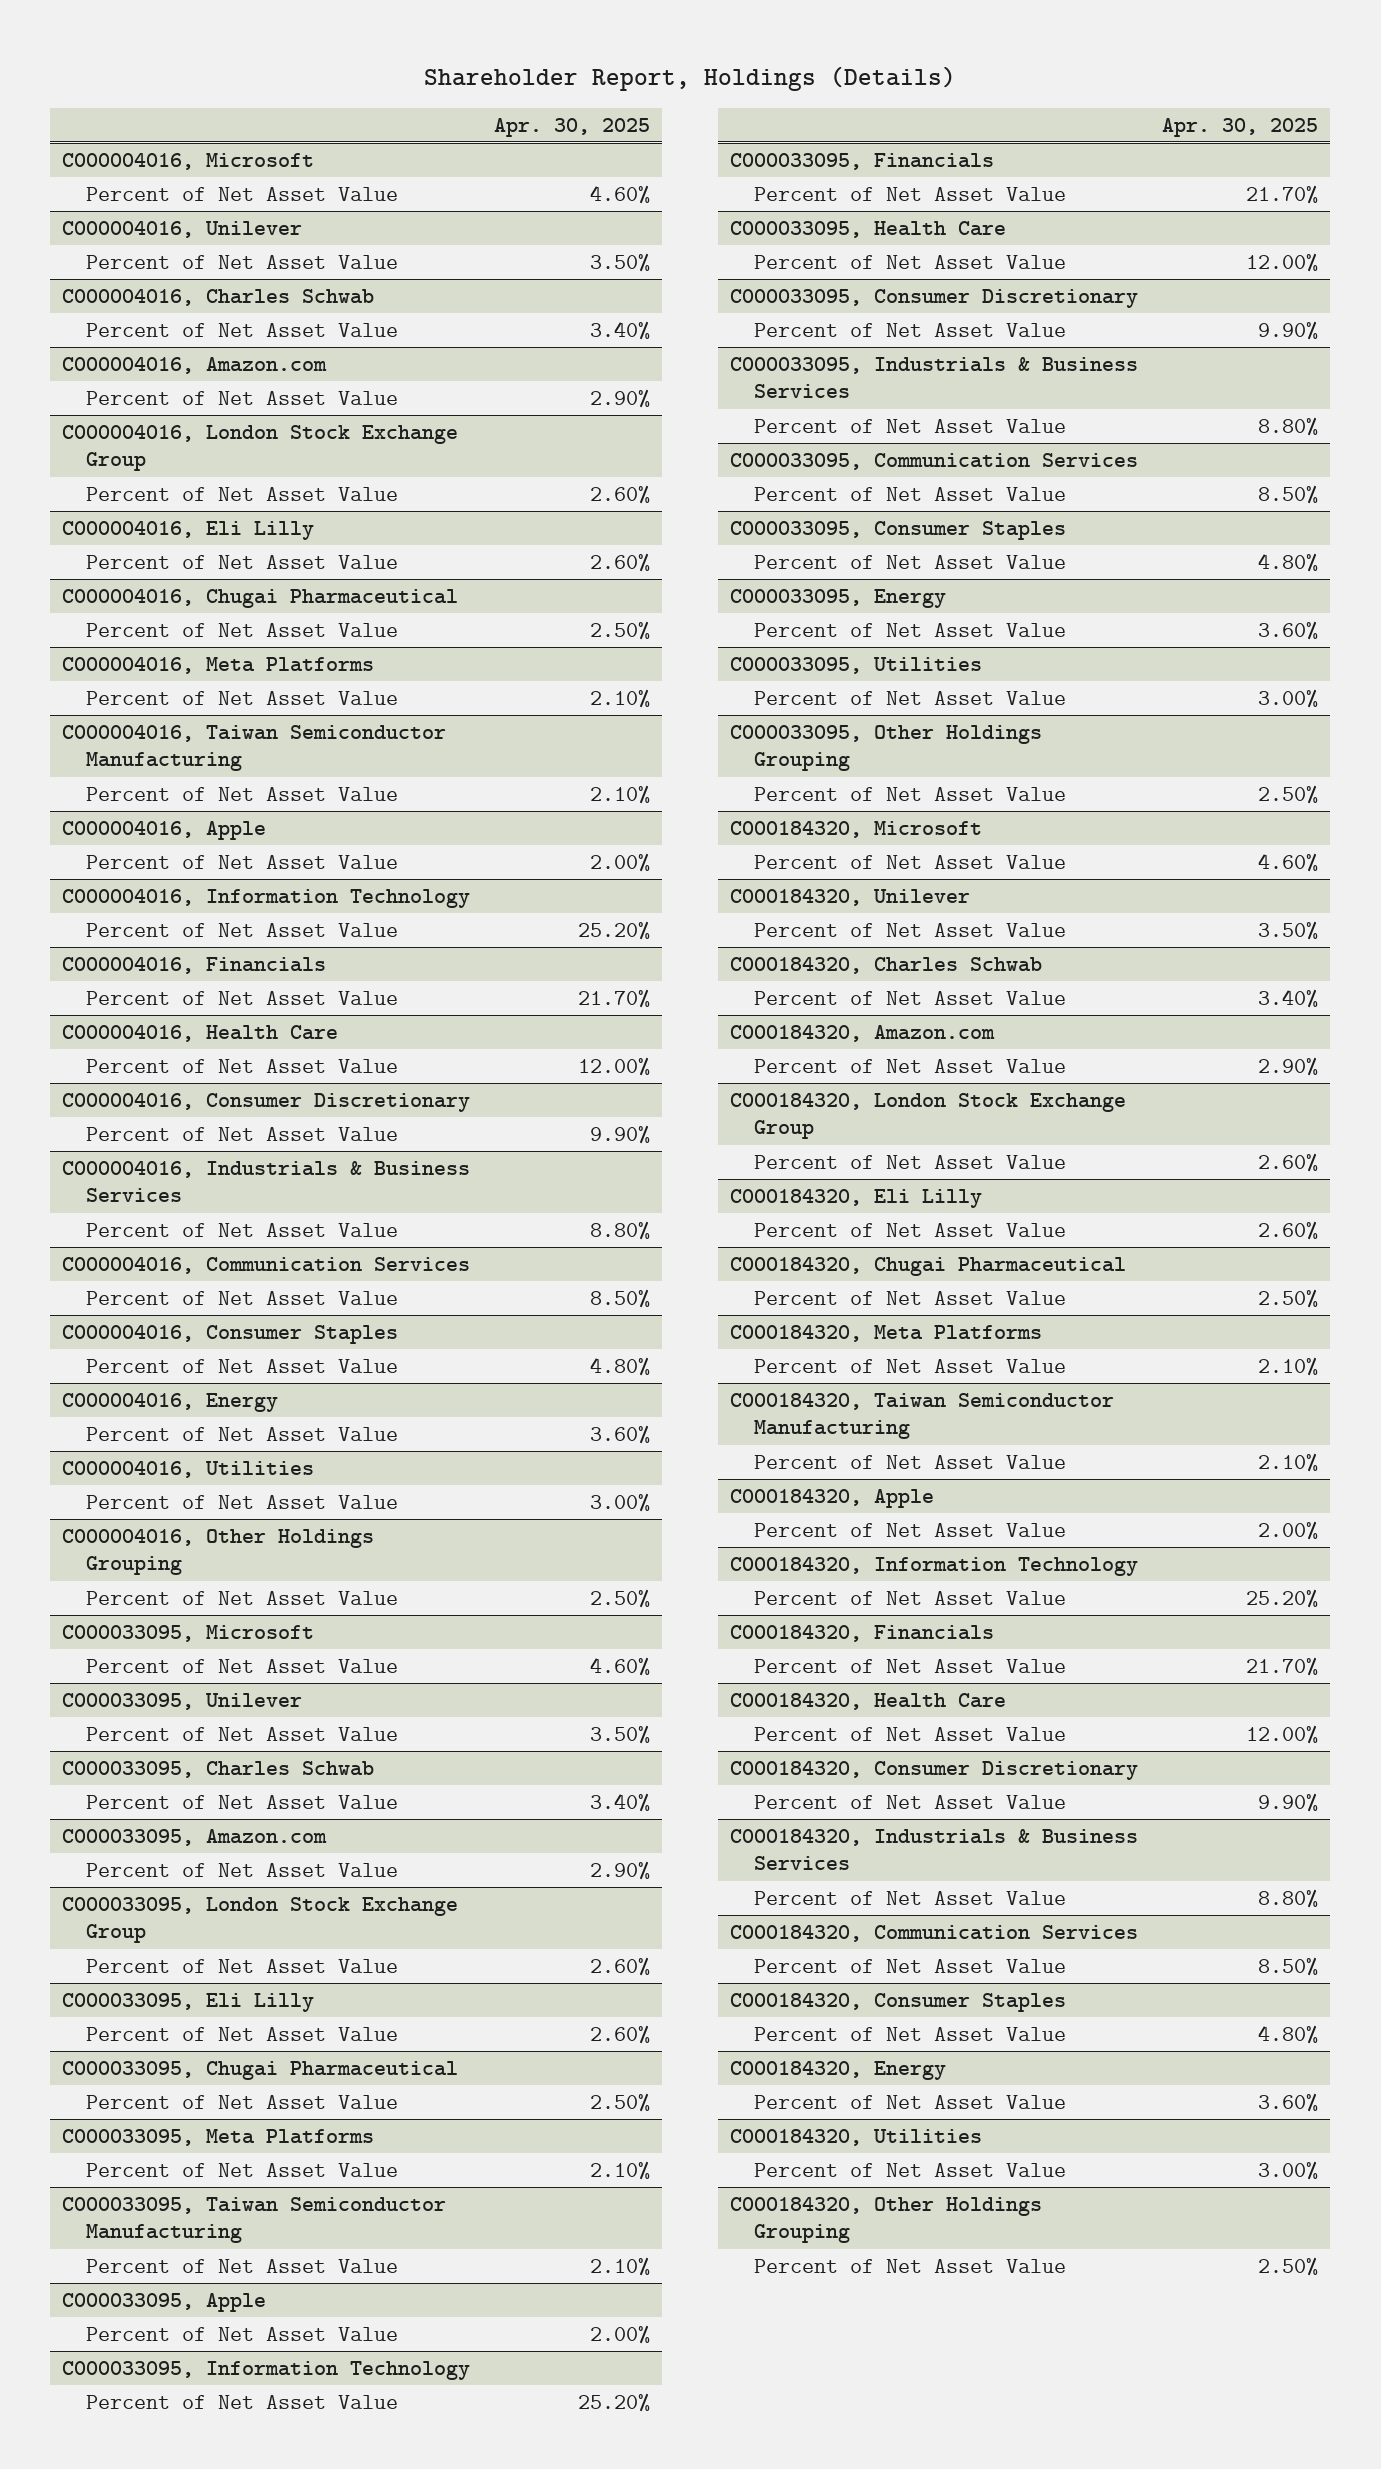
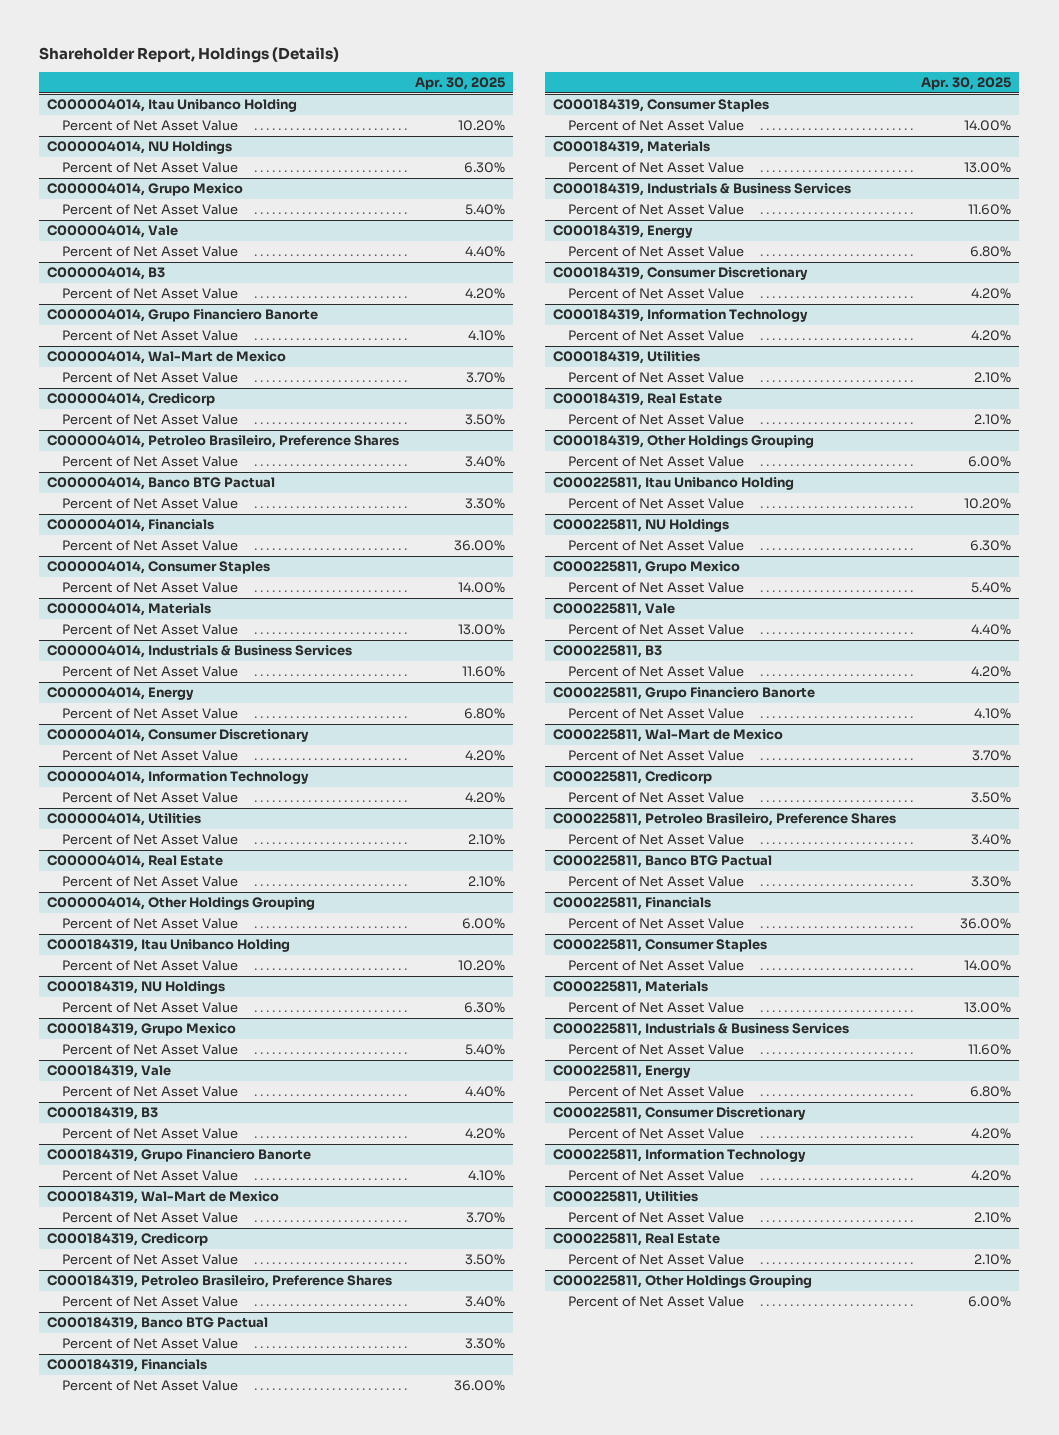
- C000004016, Microsoft
- Percent of Net Asset Value | 4.60%
- C000004016, Unilever
+ C000004014, Itau Unibanco Holding
+ Percent of Net Asset Value | 10.20%
+ C000004014, NU Holdings
+ Percent of Net Asset Value | 6.30%
+ C000004014, Grupo Mexico
+ Percent of Net Asset Value | 5.40%
+ C000004014, Vale
+ Percent of Net Asset Value | 4.40%
+ C000004014, B3
+ Percent of Net Asset Value | 4.20%
+ C000004014, Grupo Financiero Banorte
+ Percent of Net Asset Value | 4.10%
+ C000004014, Wal-Mart de Mexico
+ Percent of Net Asset Value | 3.70%
+ C000004014, Credicorp
- C000004016, Charles Schwab
+ C000004014, Petroleo Brasileiro, Preference Shares
- C000004016, Amazon.com
- Percent of Net Asset Value | 2.90%
- C000004016, London Stock Exchange Group
- Percent of Net Asset Value | 2.60%
- C000004016, Eli Lilly
- Percent of Net Asset Value | 2.60%
- C000004016, Chugai Pharmaceutical
- Percent of Net Asset Value | 2.50%
- C000004016, Meta Platforms
+ C000004014, Banco BTG Pactual
+ Percent of Net Asset Value | 3.30%
+ C000004014, Financials
+ Percent of Net Asset Value | 36.00%
+ C000004014, Consumer Staples
+ Percent of Net Asset Value | 14.00%
+ C000004014, Materials
+ Percent of Net Asset Value | 13.00%
+ C000004014, Industrials & Business Services
+ Percent of Net Asset Value | 11.60%
+ C000004014, Energy
+ Percent of Net Asset Value | 6.80%
+ C000004014, Consumer Discretionary
+ Percent of Net Asset Value | 4.20%
+ C000004014, Information Technology
+ Percent of Net Asset Value | 4.20%
+ C000004014, Utilities
- C000004016, Taiwan Semiconductor Manufacturing
+ C000004014, Real Estate
- C000004016, Apple
- Percent of Net Asset Value | 2.00%
- C000004016, Information Technology
- Percent of Net Asset Value | 25.20%
- C000004016, Financials
- Percent of Net Asset Value | 21.70%
- C000004016, Health Care
- Percent of Net Asset Value | 12.00%
- C000004016, Consumer Discretionary
- Percent of Net Asset Value | 9.90%
- C000004016, Industrials & Business Services
- Percent of Net Asset Value | 8.80%
- C000004016, Communication Services
- Percent of Net Asset Value | 8.50%
- C000004016, Consumer Staples
- Percent of Net Asset Value | 4.80%
- C000004016, Energy
- Percent of Net Asset Value | 3.60%
- C000004016, Utilities
- Percent of Net Asset Value | 3.00%
- C000004016, Other Holdings Grouping
- Percent of Net Asset Value | 2.50%
- C000033095, Microsoft
- Percent of Net Asset Value | 4.60%
- C000033095, Unilever
+ C000004014, Other Holdings Grouping
+ Percent of Net Asset Value | 6.00%
+ C000184319, Itau Unibanco Holding
+ Percent of Net Asset Value | 10.20%
+ C000184319, NU Holdings
+ Percent of Net Asset Value | 6.30%
+ C000184319, Grupo Mexico
+ Percent of Net Asset Value | 5.40%
+ C000184319, Vale
+ Percent of Net Asset Value | 4.40%
+ C000184319, B3
+ Percent of Net Asset Value | 4.20%
+ C000184319, Grupo Financiero Banorte
+ Percent of Net Asset Value | 4.10%
+ C000184319, Wal-Mart de Mexico
+ Percent of Net Asset Value | 3.70%
+ C000184319, Credicorp
- C000033095, Charles Schwab
+ C000184319, Petroleo Brasileiro, Preference Shares
- C000033095, Amazon.com
- Percent of Net Asset Value | 2.90%
- C000033095, London Stock Exchange Group
- Percent of Net Asset Value | 2.60%
- C000033095, Eli Lilly
- Percent of Net Asset Value | 2.60%
- C000033095, Chugai Pharmaceutical
- Percent of Net Asset Value | 2.50%
- C000033095, Meta Platforms
+ C000184319, Banco BTG Pactual
+ Percent of Net Asset Value | 3.30%
+ C000184319, Financials
+ Percent of Net Asset Value | 36.00%
+ C000184319, Consumer Staples
+ Percent of Net Asset Value | 14.00%
+ C000184319, Materials
+ Percent of Net Asset Value | 13.00%
+ C000184319, Industrials & Business Services
+ Percent of Net Asset Value | 11.60%
+ C000184319, Energy
+ Percent of Net Asset Value | 6.80%
+ C000184319, Consumer Discretionary
+ Percent of Net Asset Value | 4.20%
+ C000184319, Information Technology
+ Percent of Net Asset Value | 4.20%
+ C000184319, Utilities
- C000033095, Taiwan Semiconductor Manufacturing
+ C000184319, Real Estate
- C000033095, Apple
- Percent of Net Asset Value | 2.00%
- C000033095, Information Technology
- Percent of Net Asset Value | 25.20%
- C000033095, Financials
- Percent of Net Asset Value | 21.70%
- C000033095, Health Care
- Percent of Net Asset Value | 12.00%
- C000033095, Consumer Discretionary
- Percent of Net Asset Value | 9.90%
- C000033095, Industrials & Business Services
- Percent of Net Asset Value | 8.80%
- C000033095, Communication Services
- Percent of Net Asset Value | 8.50%
- C000033095, Consumer Staples
- Percent of Net Asset Value | 4.80%
- C000033095, Energy
- Percent of Net Asset Value | 3.60%
- C000033095, Utilities
- Percent of Net Asset Value | 3.00%
- C000033095, Other Holdings Grouping
- Percent of Net Asset Value | 2.50%
- C000184320, Microsoft
- Percent of Net Asset Value | 4.60%
- C000184320, Unilever
+ C000184319, Other Holdings Grouping
+ Percent of Net Asset Value | 6.00%
+ C000225811, Itau Unibanco Holding
+ Percent of Net Asset Value | 10.20%
+ C000225811, NU Holdings
+ Percent of Net Asset Value | 6.30%
+ C000225811, Grupo Mexico
+ Percent of Net Asset Value | 5.40%
+ C000225811, Vale
+ Percent of Net Asset Value | 4.40%
+ C000225811, B3
+ Percent of Net Asset Value | 4.20%
+ C000225811, Grupo Financiero Banorte
+ Percent of Net Asset Value | 4.10%
+ C000225811, Wal-Mart de Mexico
+ Percent of Net Asset Value | 3.70%
+ C000225811, Credicorp
- C000184320, Charles Schwab
+ C000225811, Petroleo Brasileiro, Preference Shares
- C000184320, Amazon.com
- Percent of Net Asset Value | 2.90%
- C000184320, London Stock Exchange Group
- Percent of Net Asset Value | 2.60%
- C000184320, Eli Lilly
- Percent of Net Asset Value | 2.60%
- C000184320, Chugai Pharmaceutical
- Percent of Net Asset Value | 2.50%
- C000184320, Meta Platforms
+ C000225811, Banco BTG Pactual
+ Percent of Net Asset Value | 3.30%
+ C000225811, Financials
+ Percent of Net Asset Value | 36.00%
+ C000225811, Consumer Staples
+ Percent of Net Asset Value | 14.00%
+ C000225811, Materials
+ Percent of Net Asset Value | 13.00%
+ C000225811, Industrials & Business Services
+ Percent of Net Asset Value | 11.60%
+ C000225811, Energy
+ Percent of Net Asset Value | 6.80%
+ C000225811, Consumer Discretionary
+ Percent of Net Asset Value | 4.20%
+ C000225811, Information Technology
+ Percent of Net Asset Value | 4.20%
+ C000225811, Utilities
- C000184320, Taiwan Semiconductor Manufacturing
+ C000225811, Real Estate
- C000184320, Apple
- Percent of Net Asset Value | 2.00%
- C000184320, Information Technology
- Percent of Net Asset Value | 25.20%
- C000184320, Financials
- Percent of Net Asset Value | 21.70%
- C000184320, Health Care
- Percent of Net Asset Value | 12.00%
- C000184320, Consumer Discretionary
- Percent of Net Asset Value | 9.90%
- C000184320, Industrials & Business Services
- Percent of Net Asset Value | 8.80%
- C000184320, Communication Services
- Percent of Net Asset Value | 8.50%
- C000184320, Consumer Staples
- Percent of Net Asset Value | 4.80%
- C000184320, Energy
- Percent of Net Asset Value | 3.60%
- C000184320, Utilities
- Percent of Net Asset Value | 3.00%
- C000184320, Other Holdings Grouping
- Percent of Net Asset Value | 2.50%
+ C000225811, Other Holdings Grouping
+ Percent of Net Asset Value | 6.00%

